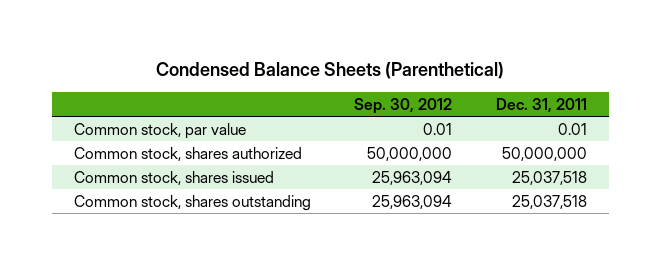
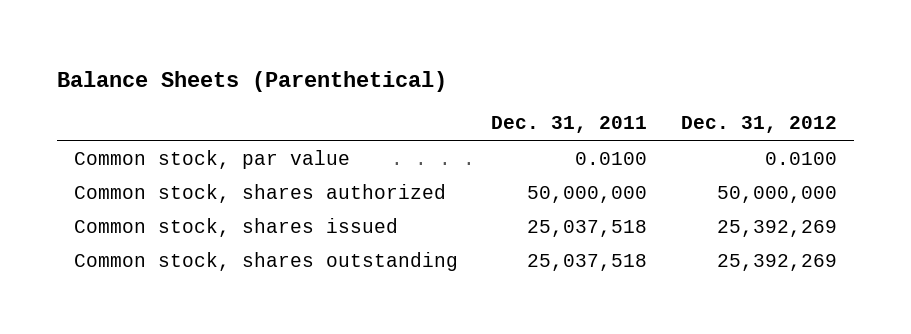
- Condensed Balance Sheets (Parenthetical)
+ Balance Sheets (Parenthetical)
- | Sep. 30, 2012 | Dec. 31, 2011
+ | Dec. 31, 2011 | Dec. 31, 2012
- Common stock, par value | 0.01 | 0.01
+ Common stock, par value | 0.0100 | 0.0100

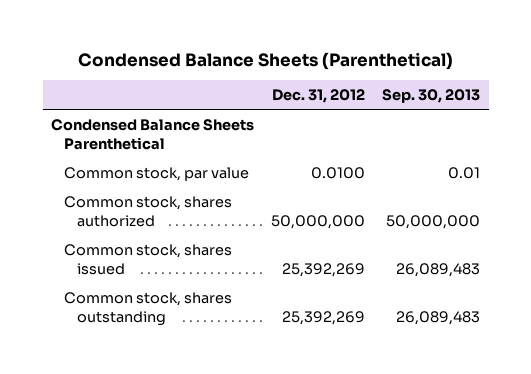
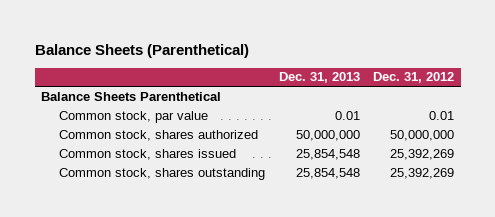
- Condensed Balance Sheets (Parenthetical)
+ Balance Sheets (Parenthetical)
- | Dec. 31, 2012 | Sep. 30, 2013
+ | Dec. 31, 2013 | Dec. 31, 2012
- Condensed Balance Sheets Parenthetical
- Common stock, par value | 0.0100 | 0.01
+ Balance Sheets Parenthetical
+ Common stock, par value | 0.01 | 0.01

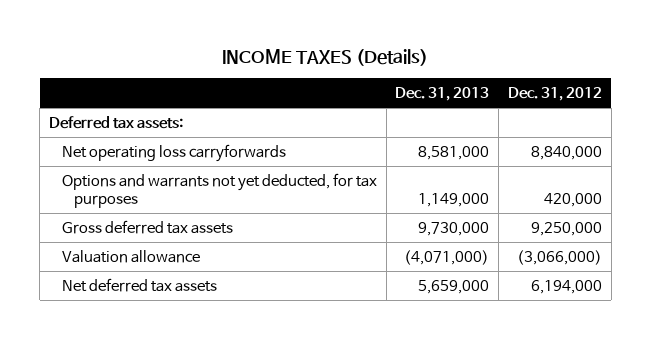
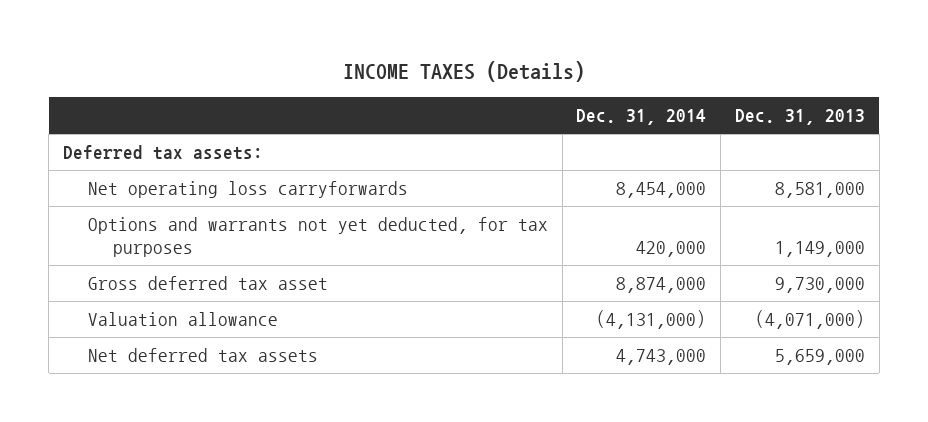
- | Dec. 31, 2013 | Dec. 31, 2012
+ | Dec. 31, 2014 | Dec. 31, 2013
- Gross deferred tax assets | 9,730,000 | 9,250,000
+ Gross deferred tax asset | 8,874,000 | 9,730,000

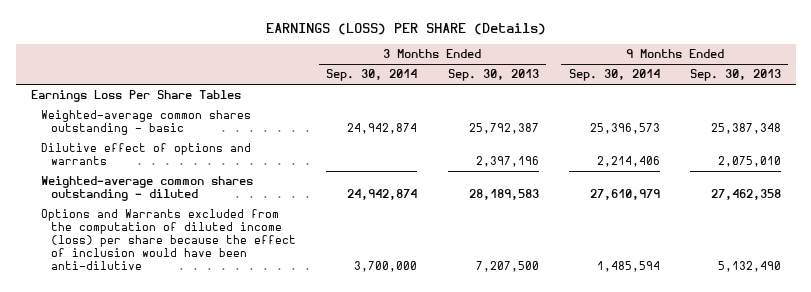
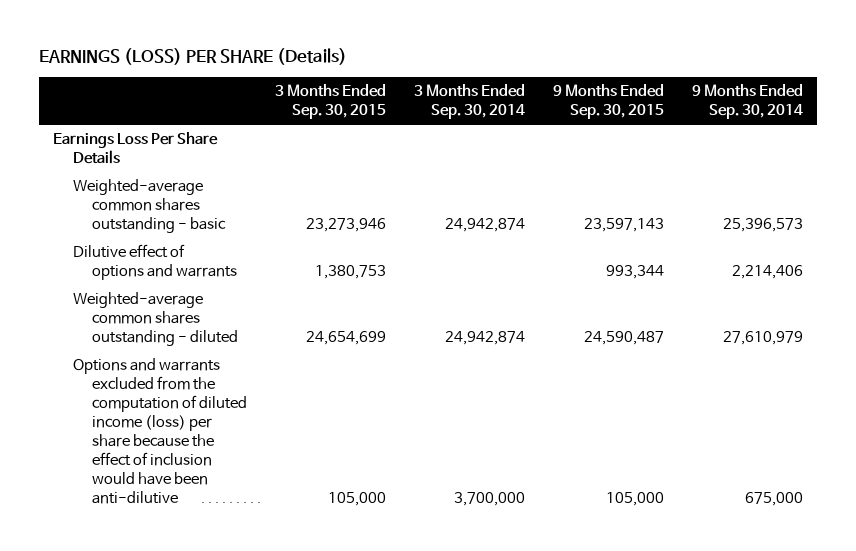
- | 3 Months Ended Sep. 30, 2014 | 3 Months Ended Sep. 30, 2013 | 9 Months Ended Sep. 30, 2014 | 9 Months Ended Sep. 30, 2013
+ | 3 Months Ended Sep. 30, 2015 | 3 Months Ended Sep. 30, 2014 | 9 Months Ended Sep. 30, 2015 | 9 Months Ended Sep. 30, 2014
- Earnings Loss Per Share Tables
+ Earnings Loss Per Share Details
- Options and Warrants excluded from the computation of diluted income (loss) per share because the effect of inclusion would have been anti-dilutive | 3,700,000 | 7,207,500 | 1,485,594 | 5,132,490
+ Options and warrants excluded from the computation of diluted income (loss) per share because the effect of inclusion would have been anti-dilutive | 105,000 | 3,700,000 | 105,000 | 675,000

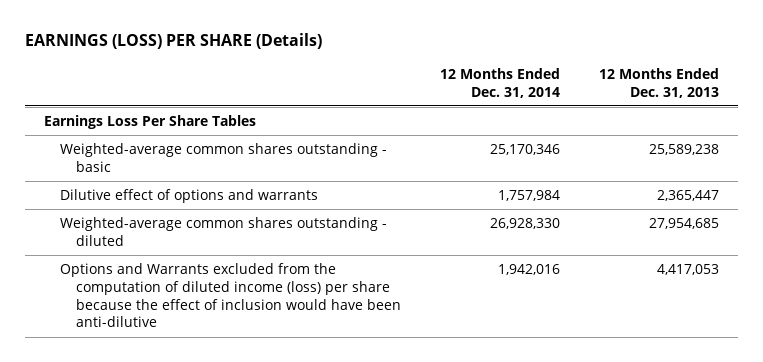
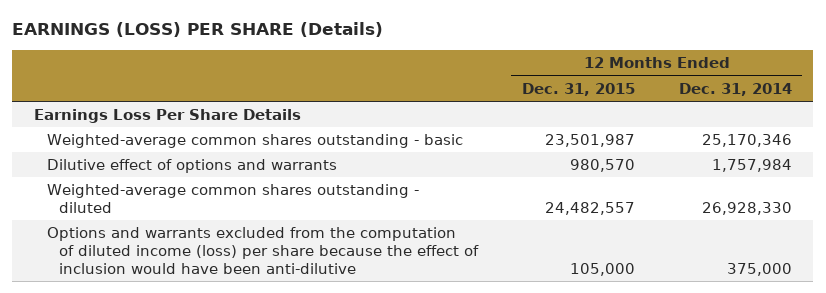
- | 12 Months Ended Dec. 31, 2014 | 12 Months Ended Dec. 31, 2013
+ | 12 Months Ended Dec. 31, 2015 | 12 Months Ended Dec. 31, 2014
- Earnings Loss Per Share Tables
+ Earnings Loss Per Share Details
- Options and Warrants excluded from the computation of diluted income (loss) per share because the effect of inclusion would have been anti-dilutive | 1,942,016 | 4,417,053
+ Options and warrants excluded from the computation of diluted income (loss) per share because the effect of inclusion would have been anti-dilutive | 105,000 | 375,000

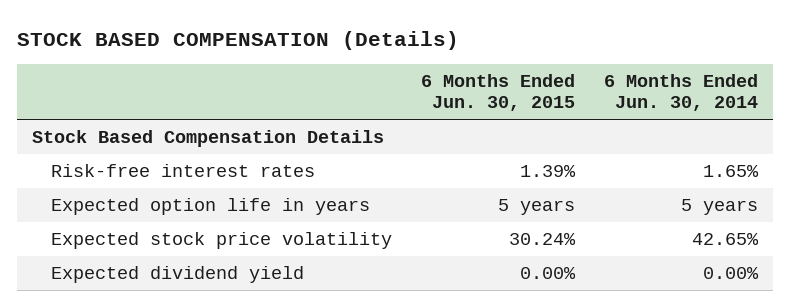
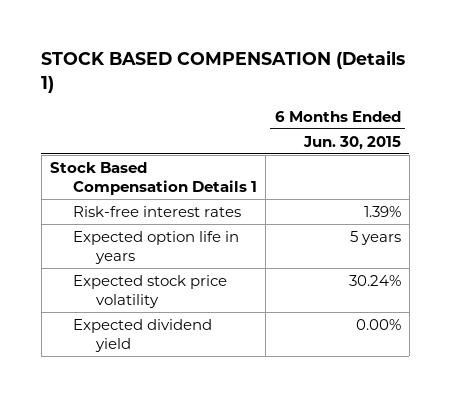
- STOCK BASED COMPENSATION (Details)
+ STOCK BASED COMPENSATION (Details 1)
- | 6 Months Ended Jun. 30, 2015 | 6 Months Ended Jun. 30, 2014
+ | 6 Months Ended Jun. 30, 2015
- Stock Based Compensation Details
+ Stock Based Compensation Details 1

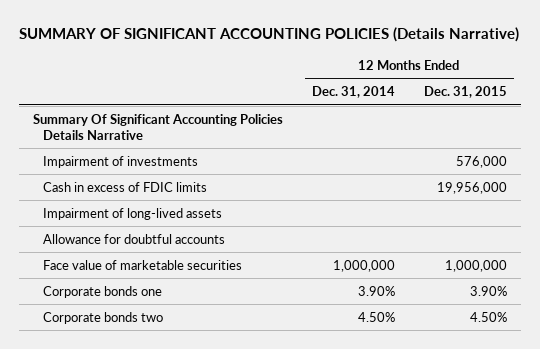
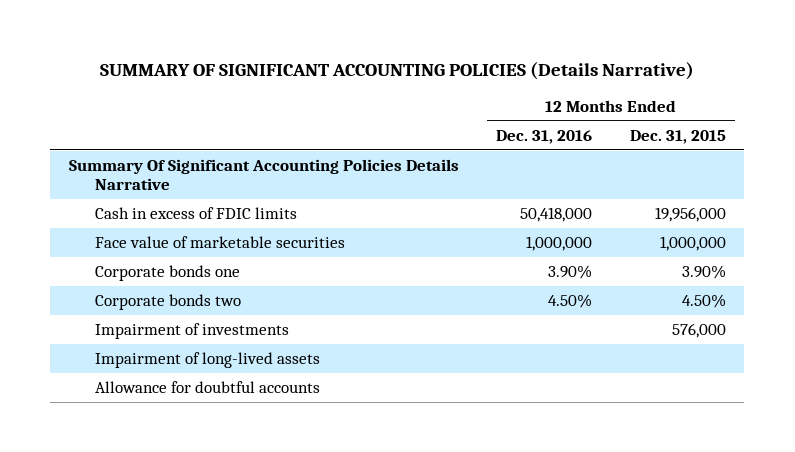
- | 12 Months Ended Dec. 31, 2014 | 12 Months Ended Dec. 31, 2015
+ | 12 Months Ended Dec. 31, 2016 | 12 Months Ended Dec. 31, 2015
moved down: Impairment of investments | | 576,000
moved down: Impairment of long-lived assets
moved down: Allowance for doubtful accounts

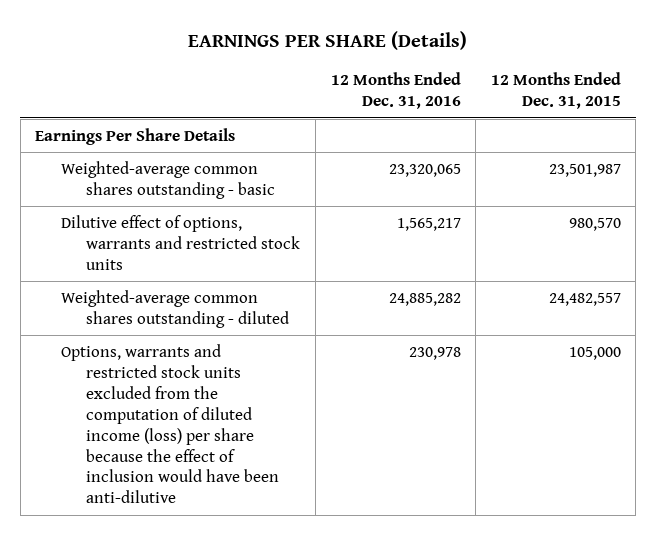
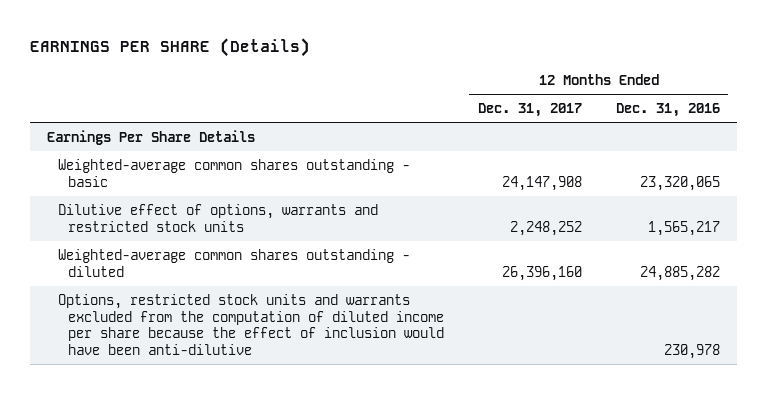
- | 12 Months Ended Dec. 31, 2016 | 12 Months Ended Dec. 31, 2015
+ | 12 Months Ended Dec. 31, 2017 | 12 Months Ended Dec. 31, 2016
- Options, warrants and restricted stock units excluded from the computation of diluted income (loss) per share because the effect of inclusion would have been anti-dilutive | 230,978 | 105,000
+ Options, restricted stock units and warrants excluded from the computation of diluted income per share because the effect of inclusion would have been anti-dilutive | | 230,978

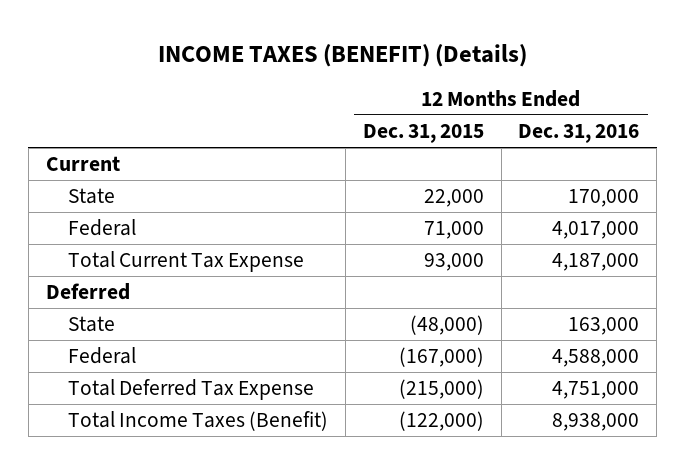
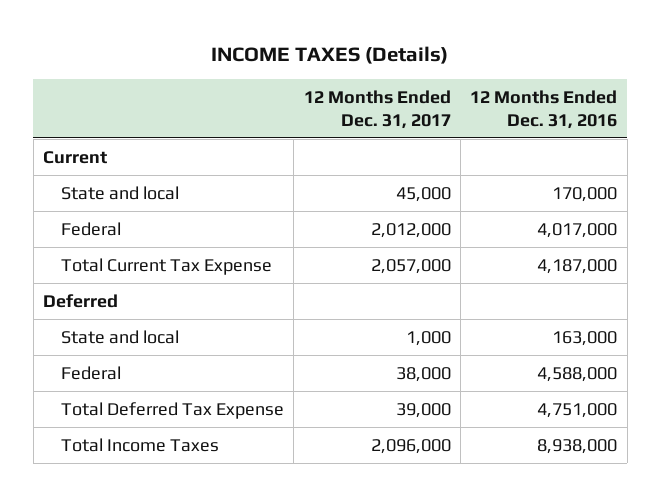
- INCOME TAXES (BENEFIT) (Details)
+ INCOME TAXES (Details)
- | 12 Months Ended Dec. 31, 2015 | 12 Months Ended Dec. 31, 2016
+ | 12 Months Ended Dec. 31, 2017 | 12 Months Ended Dec. 31, 2016
- State | 22,000 | 170,000
+ State and local | 45,000 | 170,000
- State | (48,000) | 163,000
+ State and local | 1,000 | 163,000
- Total Income Taxes (Benefit) | (122,000) | 8,938,000
+ Total Income Taxes | 2,096,000 | 8,938,000

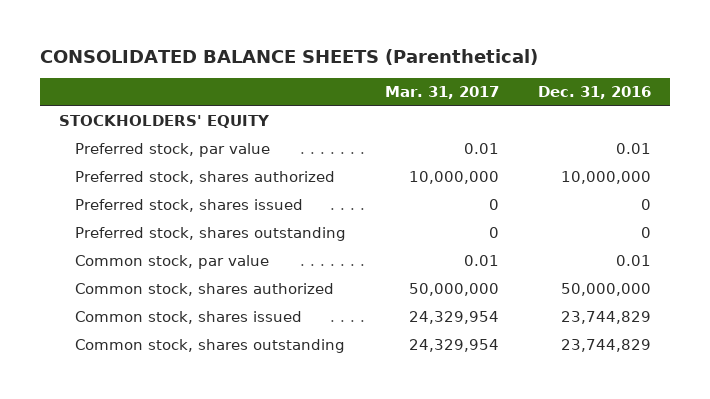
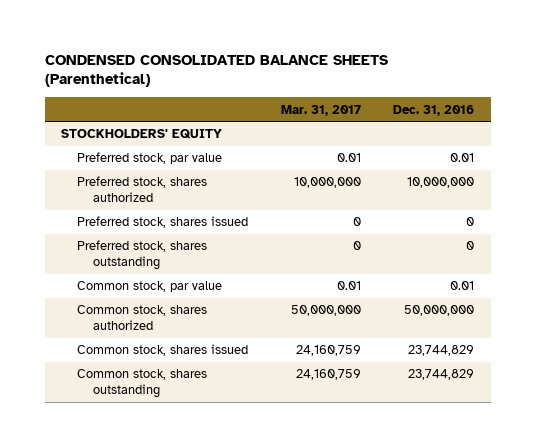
- CONSOLIDATED BALANCE SHEETS (Parenthetical)
+ CONDENSED CONSOLIDATED BALANCE SHEETS (Parenthetical)
- Common stock, shares issued | 24,329,954 | 23,744,829
- Common stock, shares outstanding | 24,329,954 | 23,744,829
+ Common stock, shares issued | 24,160,759 | 23,744,829
+ Common stock, shares outstanding | 24,160,759 | 23,744,829

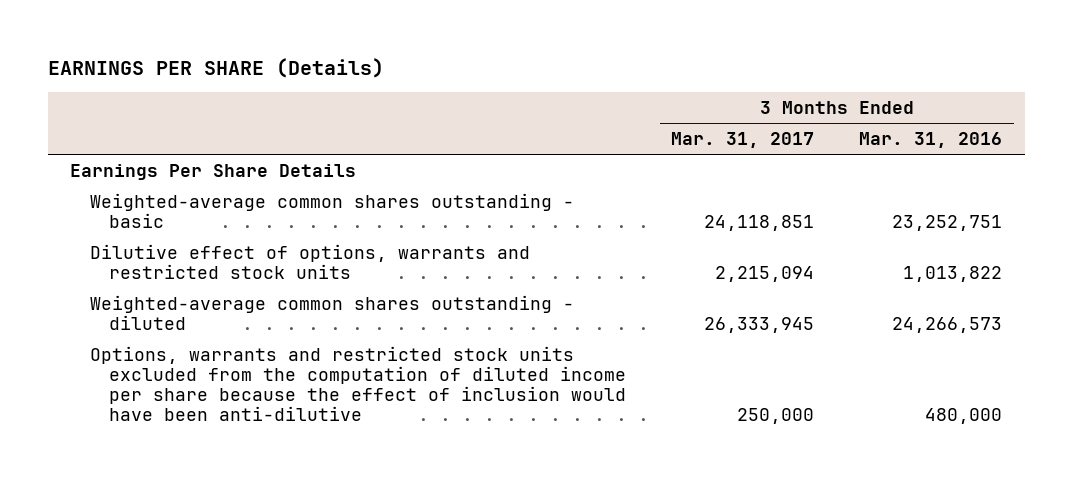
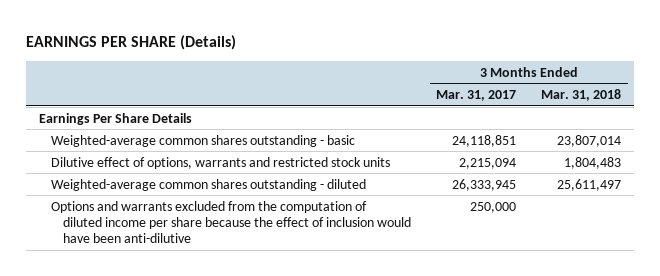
- | 3 Months Ended Mar. 31, 2017 | 3 Months Ended Mar. 31, 2016
+ | 3 Months Ended Mar. 31, 2017 | 3 Months Ended Mar. 31, 2018
- Options, warrants and restricted stock units excluded from the computation of diluted income per share because the effect of inclusion would have been anti-dilutive | 250,000 | 480,000
+ Options and warrants excluded from the computation of diluted income per share because the effect of inclusion would have been anti-dilutive | 250,000 |

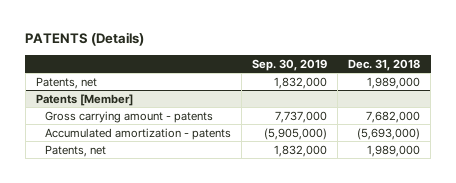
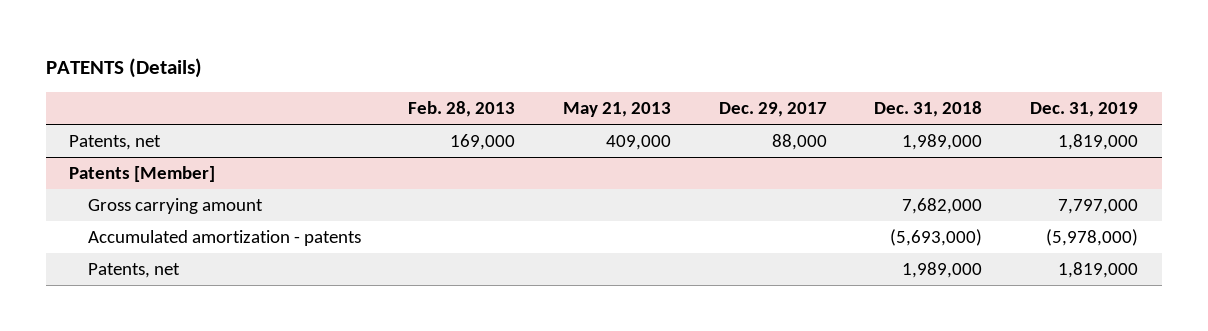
- | Sep. 30, 2019 | Dec. 31, 2018
+ | Feb. 28, 2013 | May 21, 2013 | Dec. 29, 2017 | Dec. 31, 2018 | Dec. 31, 2019
@ Patents [Member]
- Gross carrying amount - patents | 7,737,000 | 7,682,000
+ Gross carrying amount | | | | 7,682,000 | 7,797,000

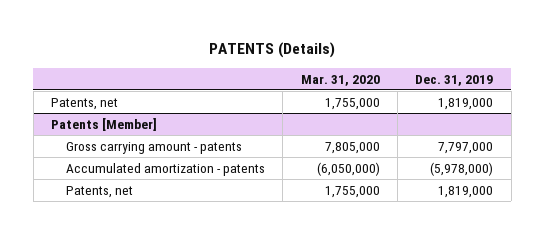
- | Feb. 28, 2013 | May 21, 2013 | Dec. 29, 2017 | Dec. 31, 2018 | Dec. 31, 2019
+ | Mar. 31, 2020 | Dec. 31, 2019
@ Patents [Member]
- Gross carrying amount | | | | 7,682,000 | 7,797,000
+ Gross carrying amount - patents | 7,805,000 | 7,797,000

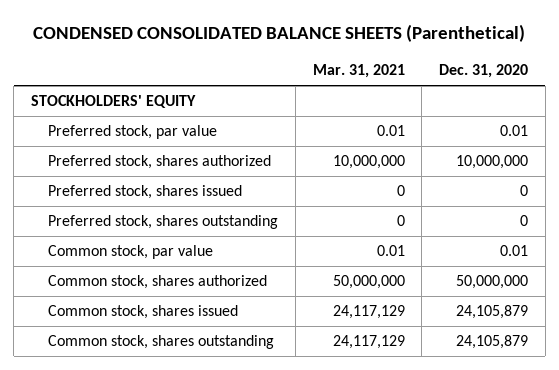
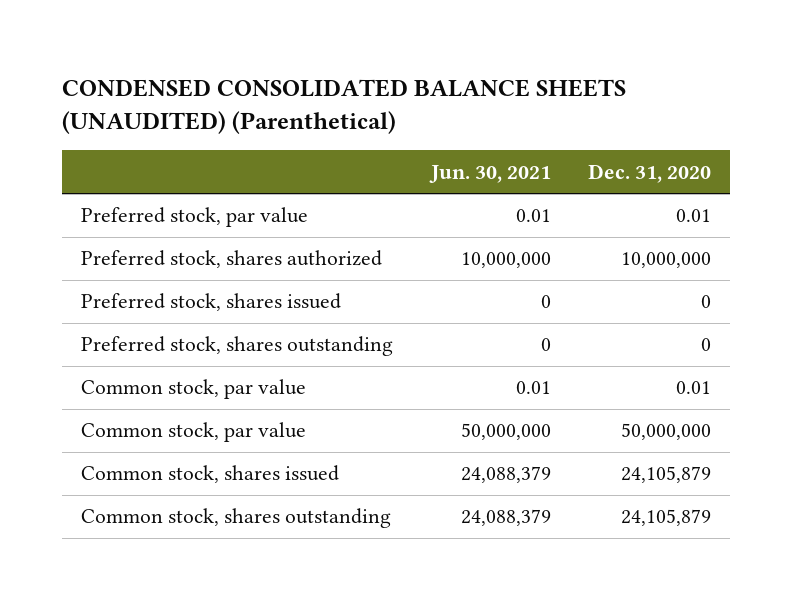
- CONDENSED CONSOLIDATED BALANCE SHEETS (Parenthetical)
+ CONDENSED CONSOLIDATED BALANCE SHEETS (UNAUDITED) (Parenthetical)
- | Mar. 31, 2021 | Dec. 31, 2020
+ | Jun. 30, 2021 | Dec. 31, 2020
- STOCKHOLDERS' EQUITY
- Common stock, shares authorized | 50,000,000 | 50,000,000
+ Common stock, par value | 50,000,000 | 50,000,000

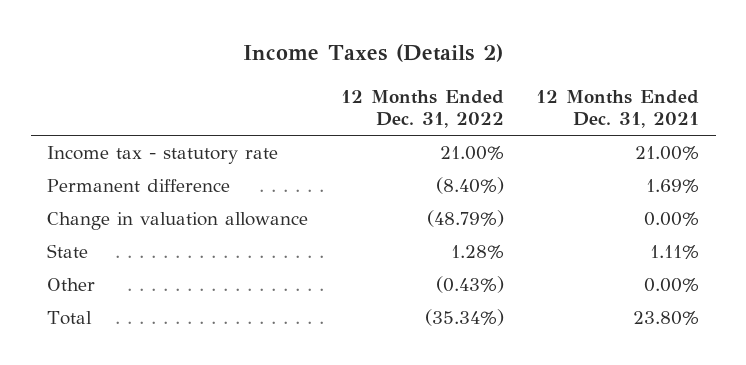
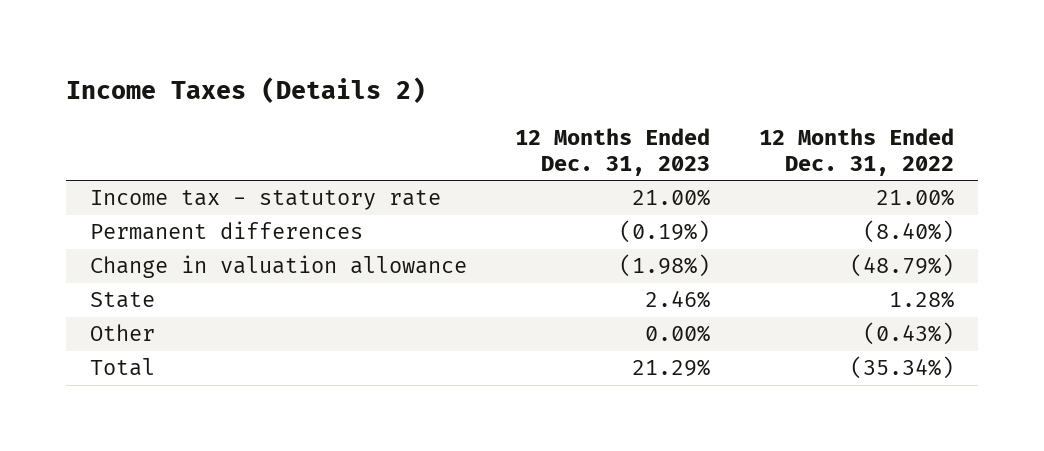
- | 12 Months Ended Dec. 31, 2022 | 12 Months Ended Dec. 31, 2021
+ | 12 Months Ended Dec. 31, 2023 | 12 Months Ended Dec. 31, 2022
- Permanent difference | (8.40%) | 1.69%
+ Permanent differences | (0.19%) | (8.40%)

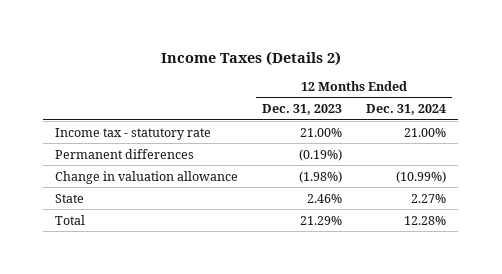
- | 12 Months Ended Dec. 31, 2023 | 12 Months Ended Dec. 31, 2022
+ | 12 Months Ended Dec. 31, 2023 | 12 Months Ended Dec. 31, 2024
- Other | 0.00% | (0.43%)

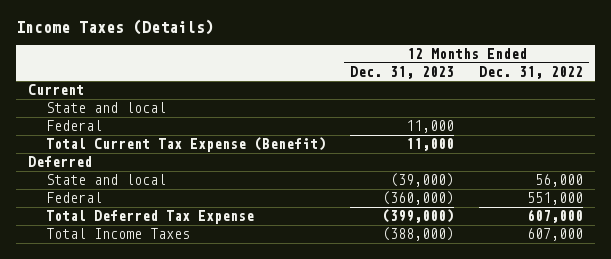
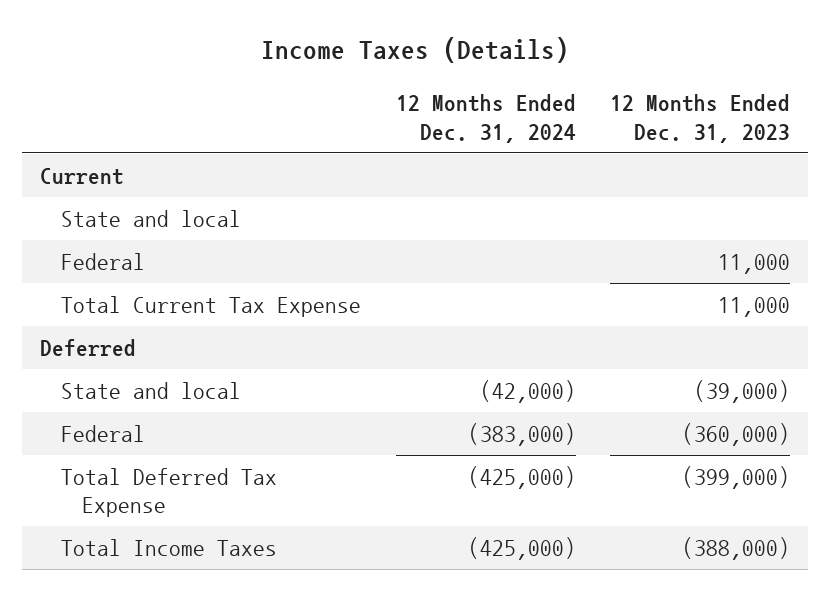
- | 12 Months Ended Dec. 31, 2023 | 12 Months Ended Dec. 31, 2022
+ | 12 Months Ended Dec. 31, 2024 | 12 Months Ended Dec. 31, 2023
- Total Current Tax Expense (Benefit) | 11,000 |
+ Total Current Tax Expense | | 11,000

